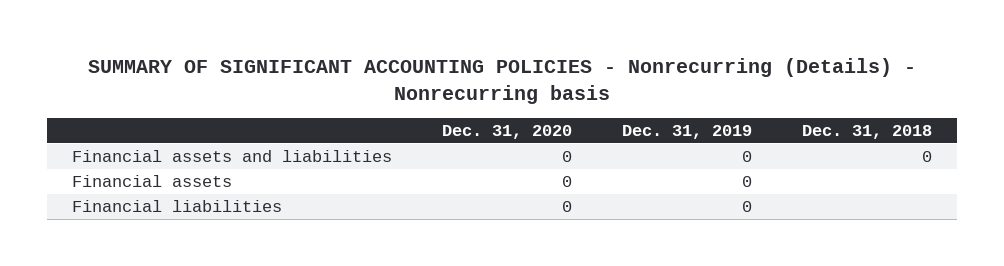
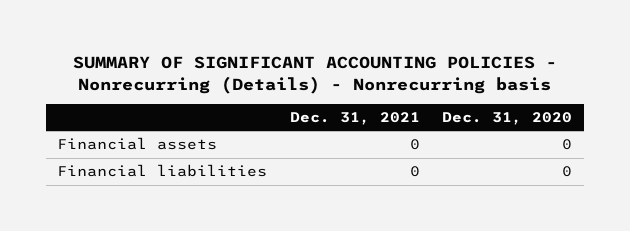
- | Dec. 31, 2020 | Dec. 31, 2019 | Dec. 31, 2018
+ | Dec. 31, 2021 | Dec. 31, 2020
- Financial assets and liabilities | 0 | 0 | 0

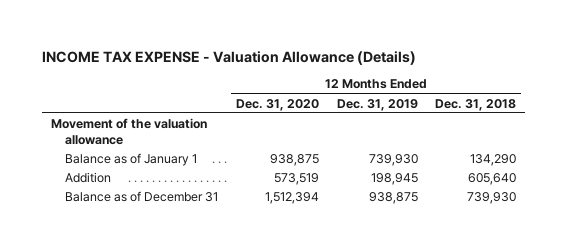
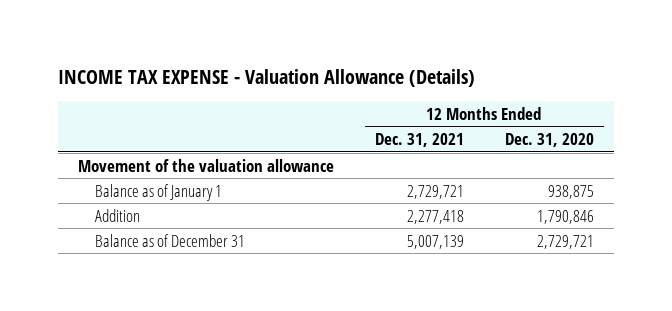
- | 12 Months Ended Dec. 31, 2020 | 12 Months Ended Dec. 31, 2019 | 12 Months Ended Dec. 31, 2018
+ | 12 Months Ended Dec. 31, 2021 | 12 Months Ended Dec. 31, 2020
- Addition | 573,519 | 198,945 | 605,640
- Balance as of December 31 | 1,512,394 | 938,875 | 739,930
+ Addition | 2,277,418 | 1,790,846
+ Balance as of December 31 | 5,007,139 | 2,729,721

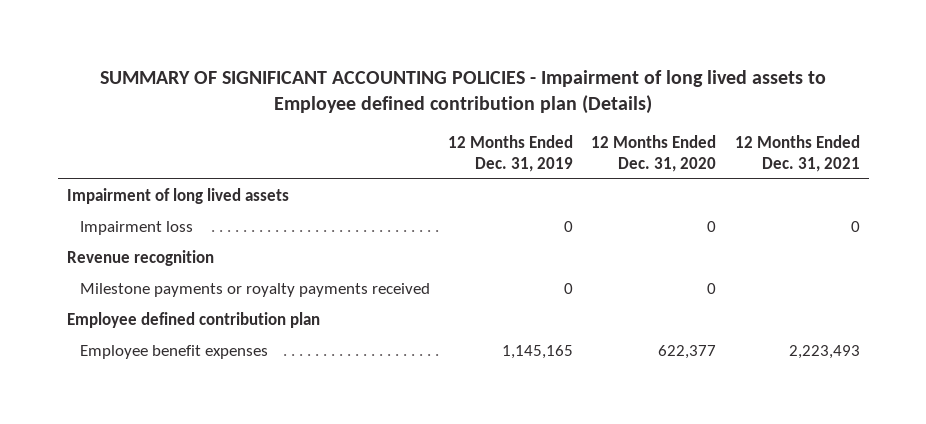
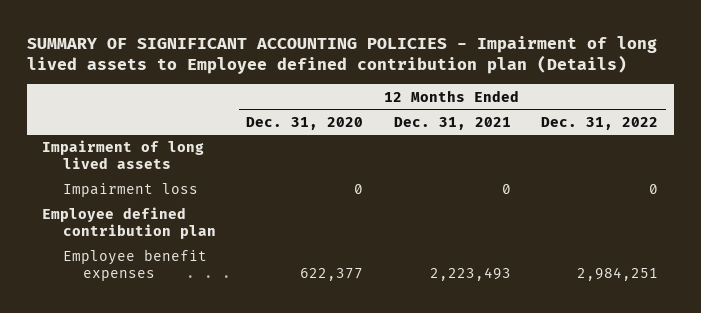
- | 12 Months Ended Dec. 31, 2019 | 12 Months Ended Dec. 31, 2020 | 12 Months Ended Dec. 31, 2021
+ | 12 Months Ended Dec. 31, 2020 | 12 Months Ended Dec. 31, 2021 | 12 Months Ended Dec. 31, 2022
- Revenue recognition
- Milestone payments or royalty payments received | 0 | 0 |

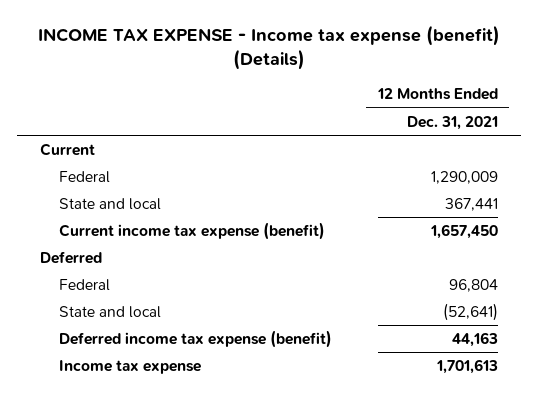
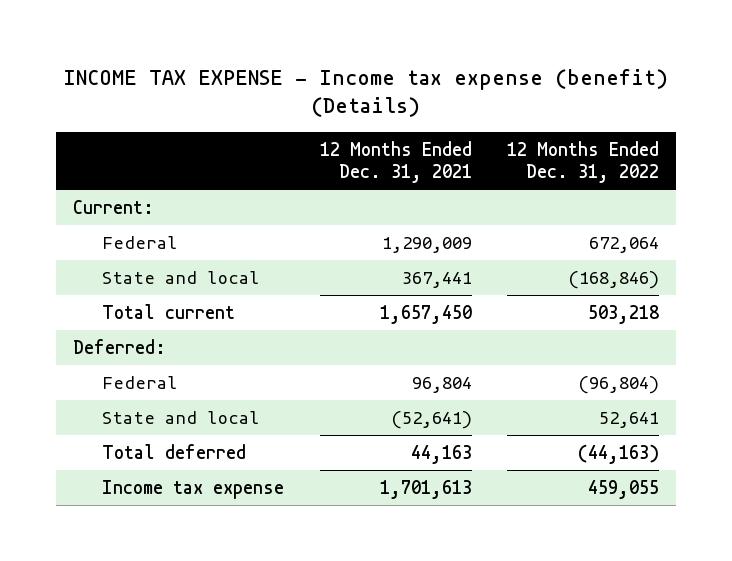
- | 12 Months Ended Dec. 31, 2021
+ | 12 Months Ended Dec. 31, 2021 | 12 Months Ended Dec. 31, 2022
- Current
+ Current:
- Current income tax expense (benefit) | 1,657,450
- Deferred
+ Total current | 1,657,450 | 503,218
+ Deferred:
- Deferred income tax expense (benefit) | 44,163
+ Total deferred | 44,163 | (44,163)

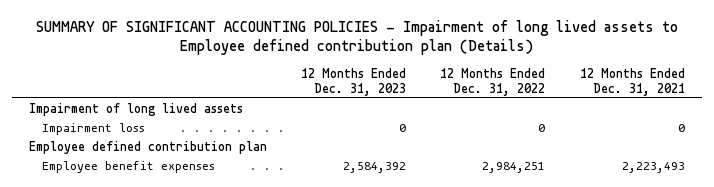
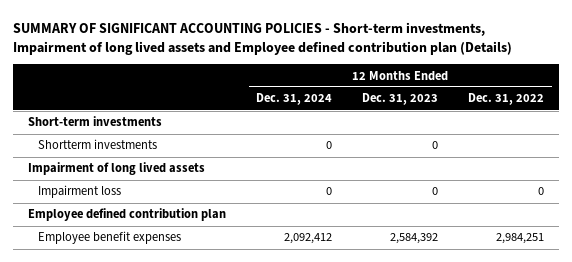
- SUMMARY OF SIGNIFICANT ACCOUNTING POLICIES - Impairment of long lived assets to Employee defined contribution plan (Details)
+ SUMMARY OF SIGNIFICANT ACCOUNTING POLICIES - Short-term investments, Impairment of long lived assets and Employee defined contribution plan (Details)
- | 12 Months Ended Dec. 31, 2023 | 12 Months Ended Dec. 31, 2022 | 12 Months Ended Dec. 31, 2021
+ | 12 Months Ended Dec. 31, 2024 | 12 Months Ended Dec. 31, 2023 | 12 Months Ended Dec. 31, 2022
+ Short-term investments
+ Shortterm investments | 0 | 0 |

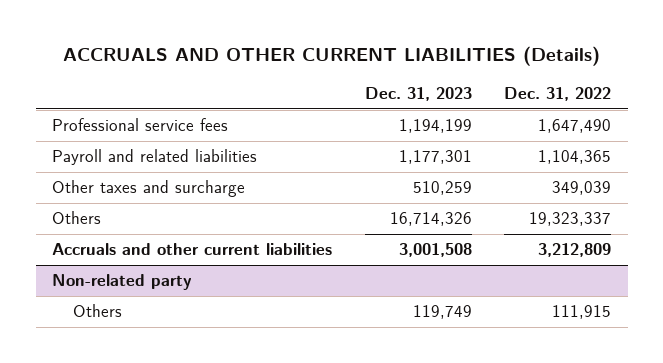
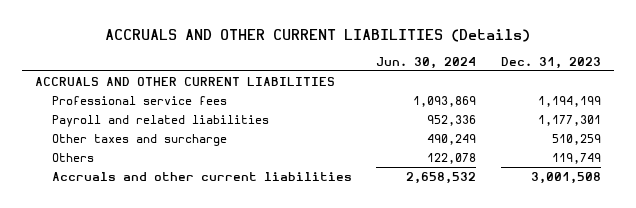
- | Dec. 31, 2023 | Dec. 31, 2022
+ | Jun. 30, 2024 | Dec. 31, 2023
+ ACCRUALS AND OTHER CURRENT LIABILITIES
- Others | 16,714,326 | 19,323,337
- Non-related party
moved down: Accruals and other current liabilities | 2,658,532 | 3,001,508

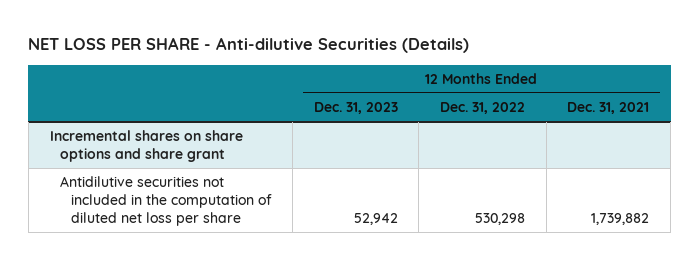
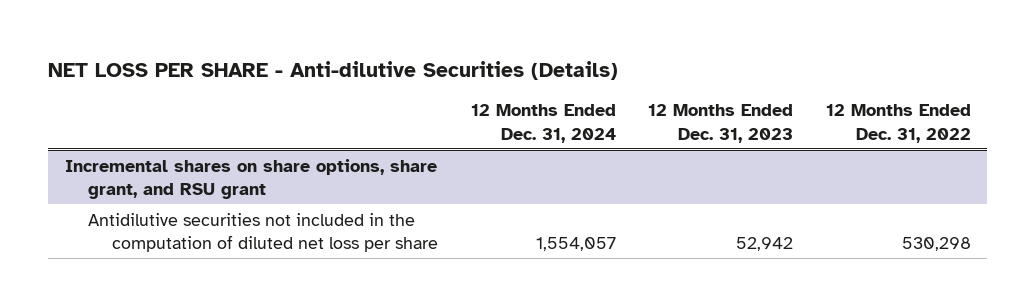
- | 12 Months Ended Dec. 31, 2023 | 12 Months Ended Dec. 31, 2022 | 12 Months Ended Dec. 31, 2021
+ | 12 Months Ended Dec. 31, 2024 | 12 Months Ended Dec. 31, 2023 | 12 Months Ended Dec. 31, 2022
- Incremental shares on share options and share grant
+ Incremental shares on share options, share grant, and RSU grant

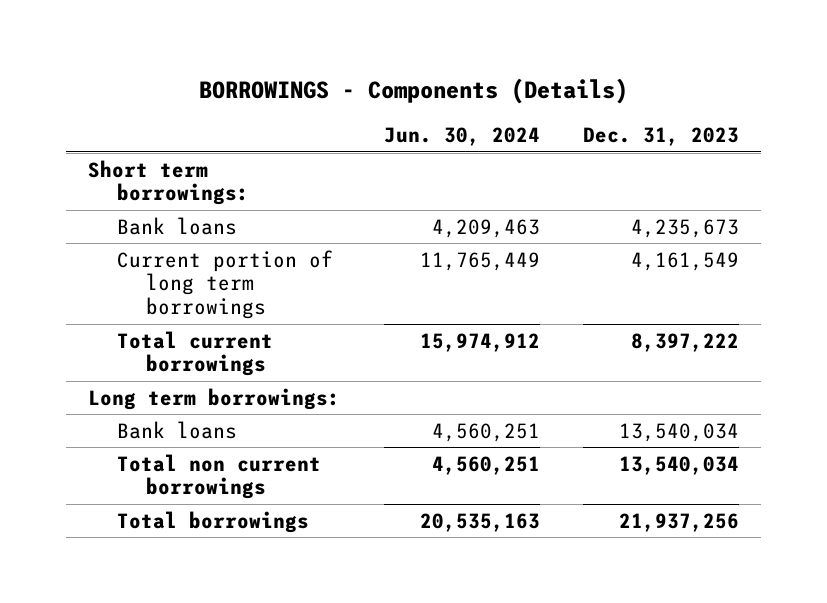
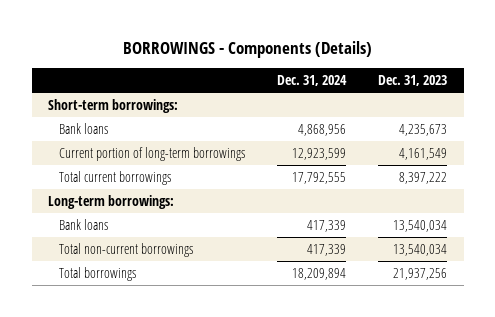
- | Jun. 30, 2024 | Dec. 31, 2023
+ | Dec. 31, 2024 | Dec. 31, 2023
- Short term borrowings:
+ Short-term borrowings:
- Current portion of long term borrowings | 11,765,449 | 4,161,549
+ Current portion of long-term borrowings | 12,923,599 | 4,161,549
- Long term borrowings:
+ Long-term borrowings:
- Total non current borrowings | 4,560,251 | 13,540,034
+ Total non-current borrowings | 417,339 | 13,540,034

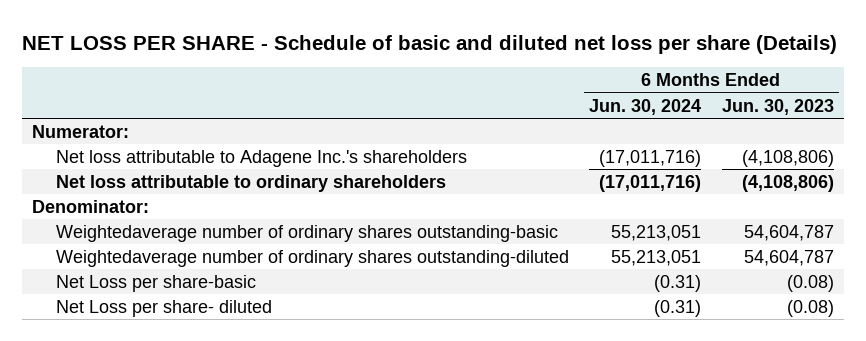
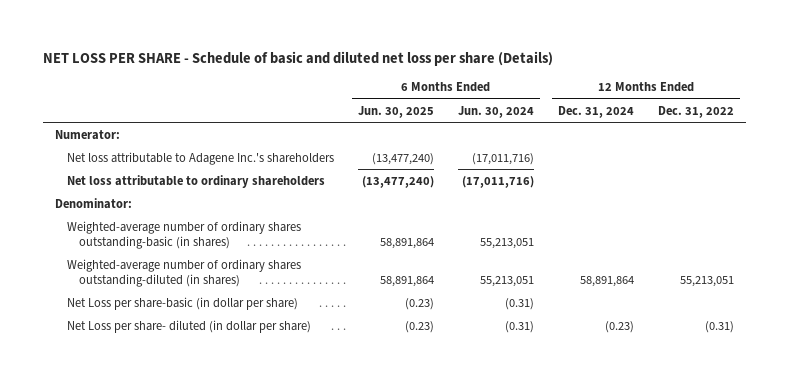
- | 6 Months Ended Jun. 30, 2024 | 6 Months Ended Jun. 30, 2023
+ | 6 Months Ended Jun. 30, 2025 | 6 Months Ended Jun. 30, 2024 | 12 Months Ended Dec. 31, 2024 | 12 Months Ended Dec. 31, 2022
- Weightedaverage number of ordinary shares outstanding-basic | 55,213,051 | 54,604,787
- Weightedaverage number of ordinary shares outstanding-diluted | 55,213,051 | 54,604,787
- Net Loss per share-basic | (0.31) | (0.08)
- Net Loss per share- diluted | (0.31) | (0.08)
+ Weighted-average number of ordinary shares outstanding-basic (in shares) | 58,891,864 | 55,213,051 | |
+ Weighted-average number of ordinary shares outstanding-diluted (in shares) | 58,891,864 | 55,213,051 | 58,891,864 | 55,213,051
+ Net Loss per share-basic (in dollar per share) | (0.23) | (0.31) | |
+ Net Loss per share- diluted (in dollar per share) | (0.23) | (0.31) | (0.23) | (0.31)

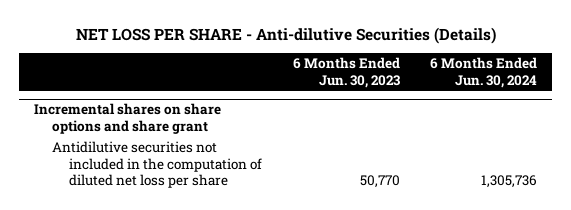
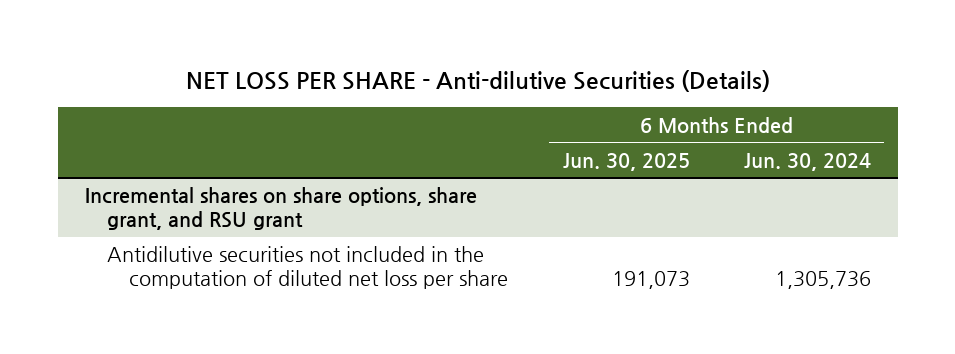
- | 6 Months Ended Jun. 30, 2023 | 6 Months Ended Jun. 30, 2024
+ | 6 Months Ended Jun. 30, 2025 | 6 Months Ended Jun. 30, 2024
- Incremental shares on share options and share grant
+ Incremental shares on share options, share grant, and RSU grant

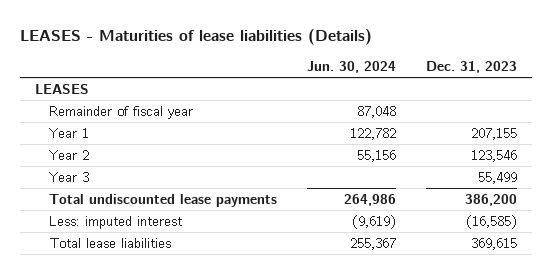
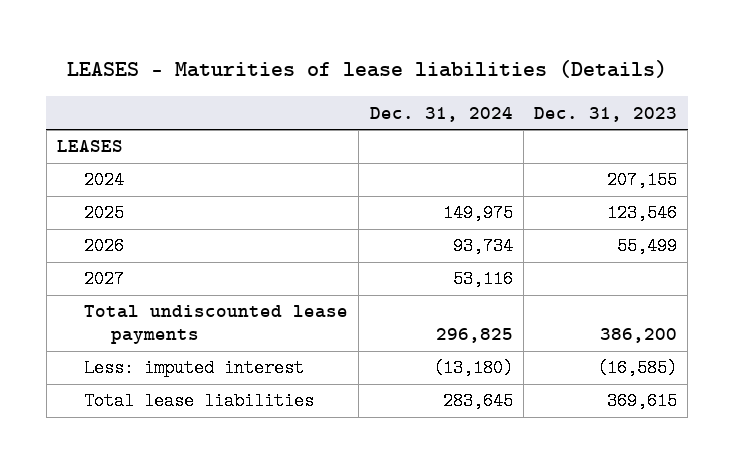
- | Jun. 30, 2024 | Dec. 31, 2023
+ | Dec. 31, 2024 | Dec. 31, 2023
- Remainder of fiscal year | 87,048 |
- Year 1 | 122,782 | 207,155
- Year 2 | 55,156 | 123,546
- Year 3 | | 55,499
+ 2024 | | 207,155
+ 2025 | 149,975 | 123,546
+ 2026 | 93,734 | 55,499
+ 2027 | 53,116 |

